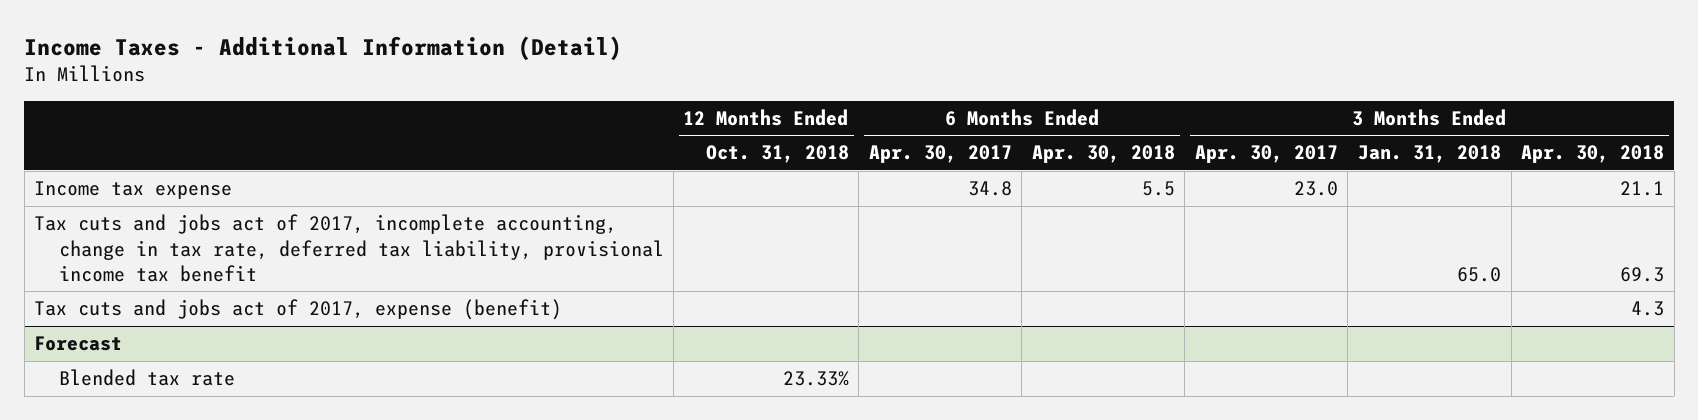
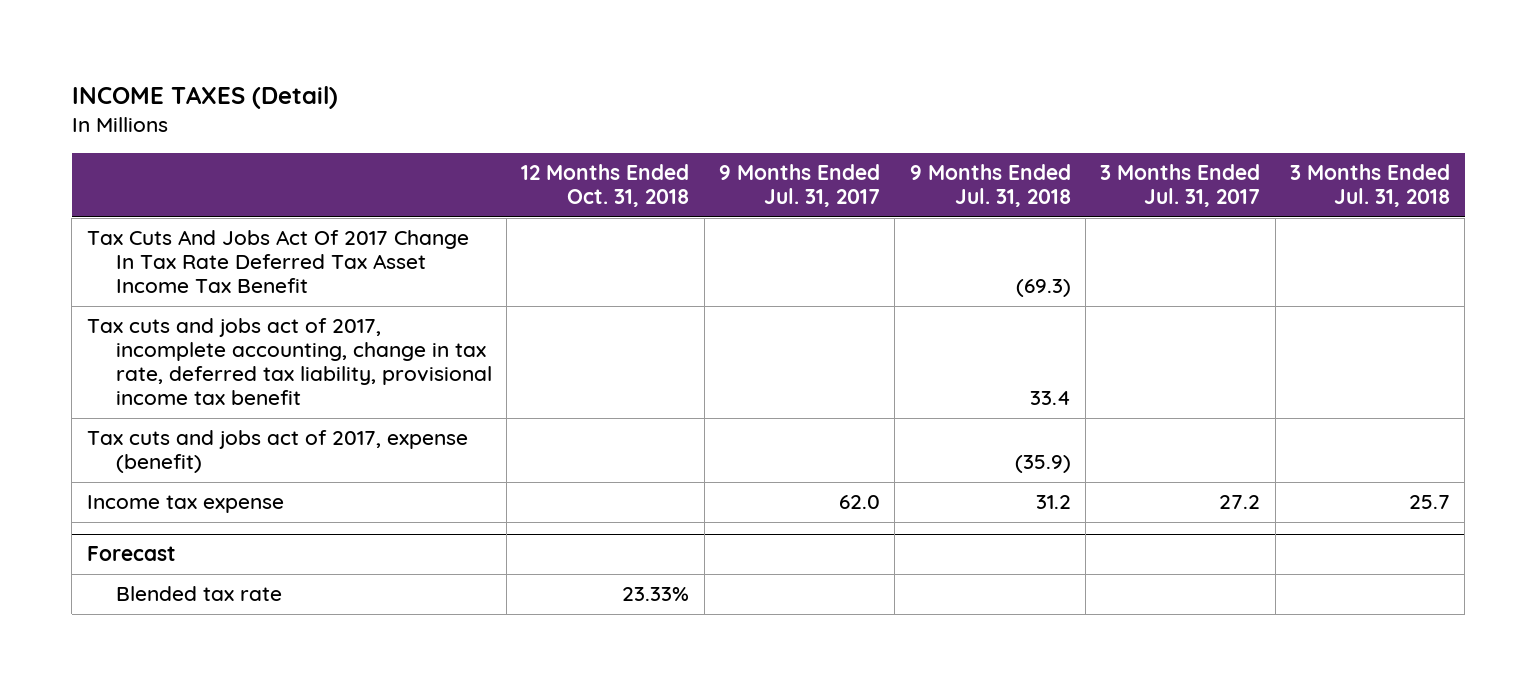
- Income Taxes - Additional Information (Detail)
+ INCOME TAXES (Detail)
- | 12 Months Ended Oct. 31, 2018 | 6 Months Ended Apr. 30, 2017 | 6 Months Ended Apr. 30, 2018 | 3 Months Ended Apr. 30, 2017 | 3 Months Ended Jan. 31, 2018 | 3 Months Ended Apr. 30, 2018
+ | 12 Months Ended Oct. 31, 2018 | 9 Months Ended Jul. 31, 2017 | 9 Months Ended Jul. 31, 2018 | 3 Months Ended Jul. 31, 2017 | 3 Months Ended Jul. 31, 2018
+ Tax Cuts And Jobs Act Of 2017 Change In Tax Rate Deferred Tax Asset Income Tax Benefit | | | (69.3) | |
moved down: Income tax expense | | 62.0 | 31.2 | 27.2 | 25.7

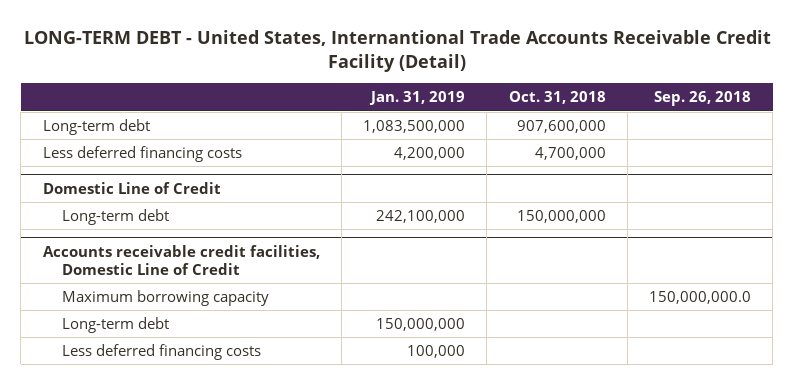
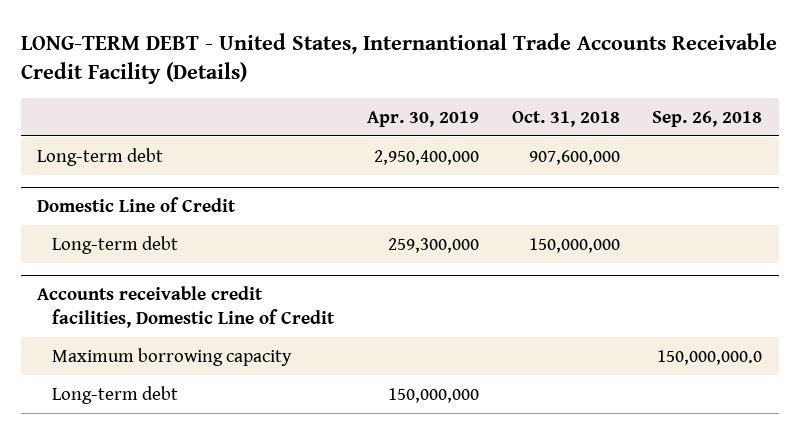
- LONG-TERM DEBT - United States, Internantional Trade Accounts Receivable Credit Facility (Detail)
+ LONG-TERM DEBT - United States, Internantional Trade Accounts Receivable Credit Facility (Details)
- | Jan. 31, 2019 | Oct. 31, 2018 | Sep. 26, 2018
+ | Apr. 30, 2019 | Oct. 31, 2018 | Sep. 26, 2018
- Less deferred financing costs | 4,200,000 | 4,700,000 |
@ Accounts receivable credit facilities, Domestic Line of Credit
- Less deferred financing costs | 100,000 | |

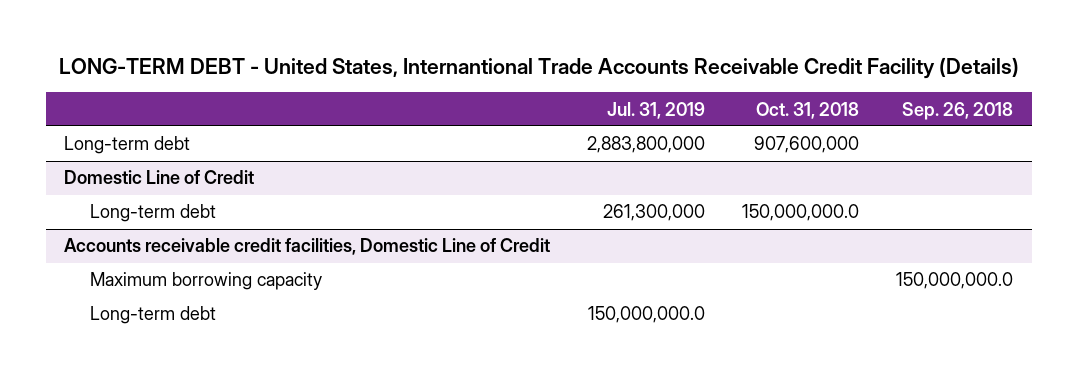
- | Apr. 30, 2019 | Oct. 31, 2018 | Sep. 26, 2018
+ | Jul. 31, 2019 | Oct. 31, 2018 | Sep. 26, 2018
@ Domestic Line of Credit
- Long-term debt | 259,300,000 | 150,000,000 |
+ Long-term debt | 261,300,000 | 150,000,000.0 |

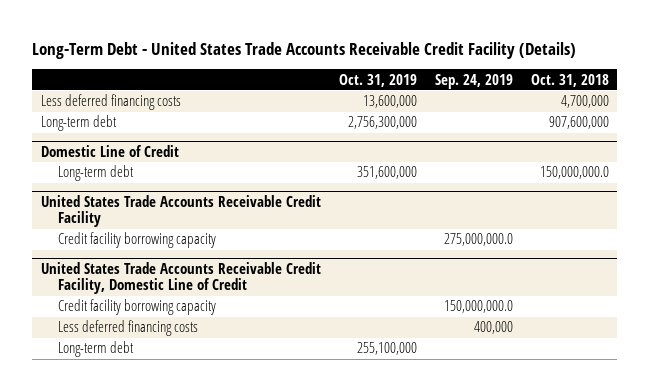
- LONG-TERM DEBT - United States, Internantional Trade Accounts Receivable Credit Facility (Details)
+ Long-Term Debt - United States Trade Accounts Receivable Credit Facility (Details)
- | Jul. 31, 2019 | Oct. 31, 2018 | Sep. 26, 2018
+ | Oct. 31, 2019 | Sep. 24, 2019 | Oct. 31, 2018
+ Less deferred financing costs | 13,600,000 | | 4,700,000
- Accounts receivable credit facilities, Domestic Line of Credit
- Maximum borrowing capacity | | | 150,000,000.0
+ United States Trade Accounts Receivable Credit Facility
+ Credit facility borrowing capacity | | 275,000,000.0 |
+ United States Trade Accounts Receivable Credit Facility, Domestic Line of Credit
+ Credit facility borrowing capacity | | 150,000,000.0 |
+ Less deferred financing costs | | 400,000 |

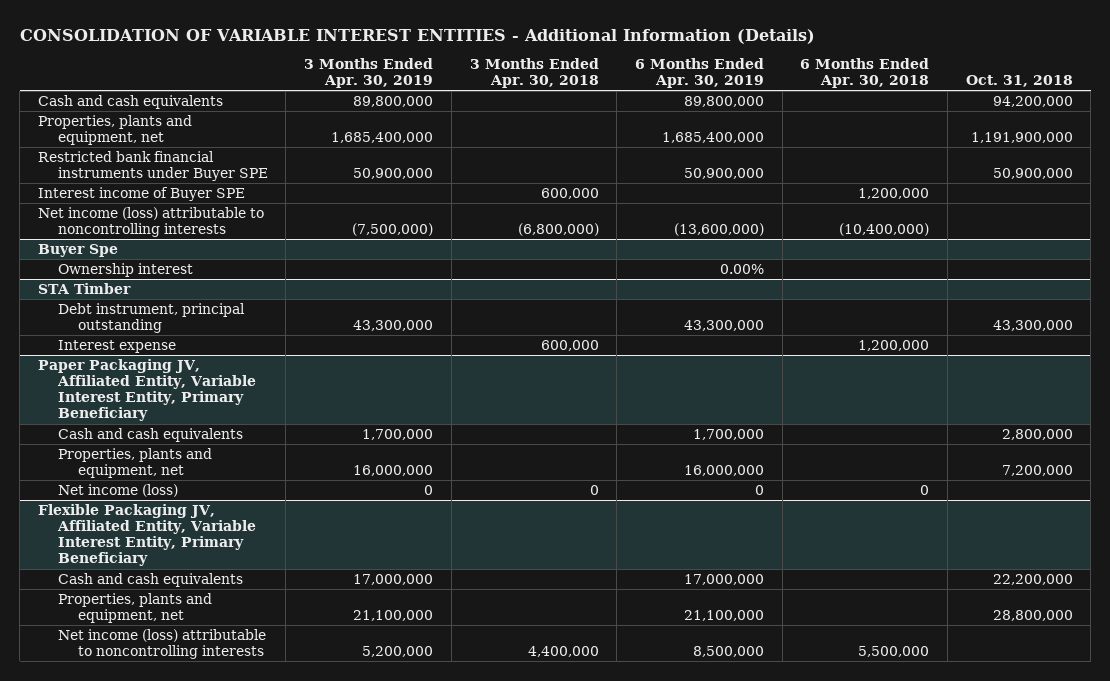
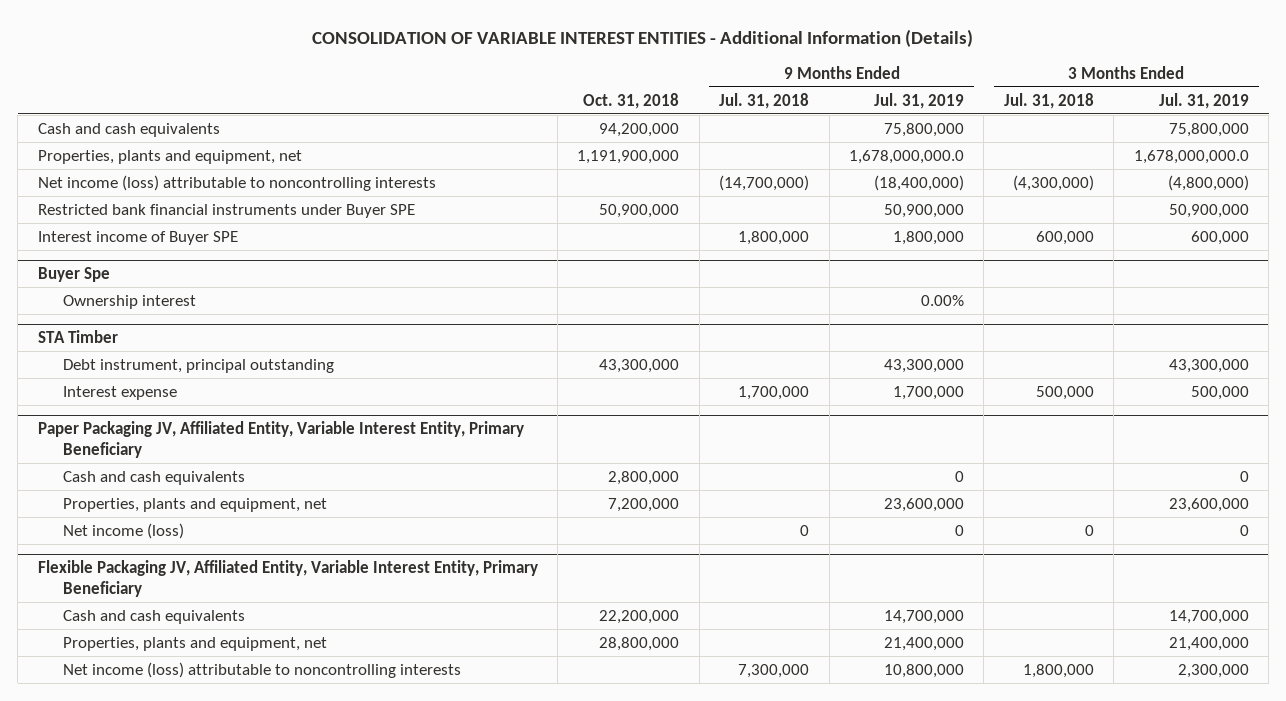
- | 3 Months Ended Apr. 30, 2019 | 3 Months Ended Apr. 30, 2018 | 6 Months Ended Apr. 30, 2019 | 6 Months Ended Apr. 30, 2018 | Oct. 31, 2018
+ | Oct. 31, 2018 | 9 Months Ended Jul. 31, 2018 | 9 Months Ended Jul. 31, 2019 | 3 Months Ended Jul. 31, 2018 | 3 Months Ended Jul. 31, 2019
moved up: Net income (loss) attributable to noncontrolling interests | | (14,700,000) | (18,400,000) | (4,300,000) | (4,800,000)

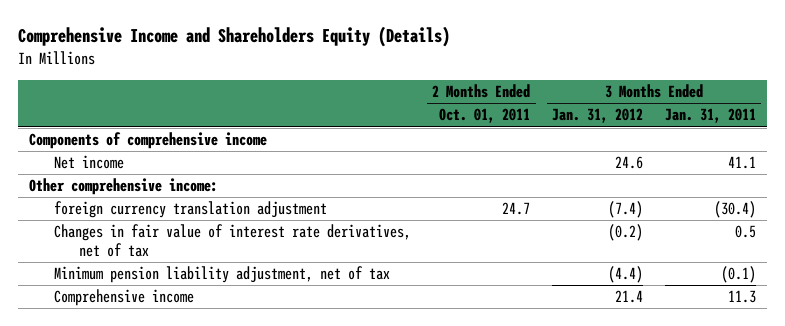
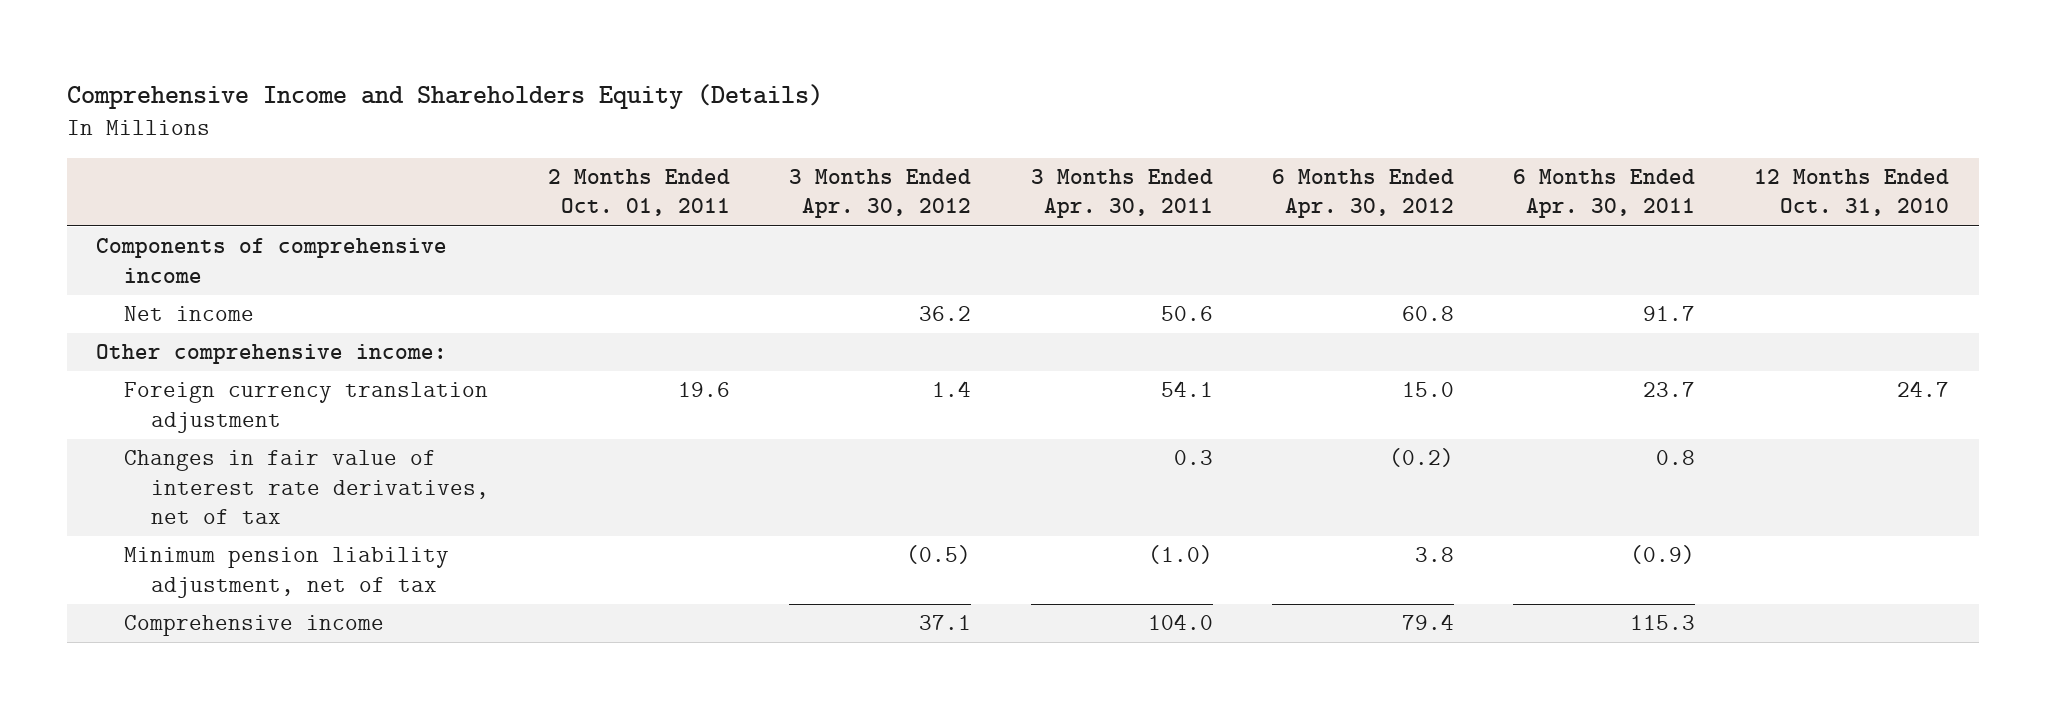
- | 2 Months Ended Oct. 01, 2011 | 3 Months Ended Jan. 31, 2012 | 3 Months Ended Jan. 31, 2011
+ | 2 Months Ended Oct. 01, 2011 | 3 Months Ended Apr. 30, 2012 | 3 Months Ended Apr. 30, 2011 | 6 Months Ended Apr. 30, 2012 | 6 Months Ended Apr. 30, 2011 | 12 Months Ended Oct. 31, 2010
- foreign currency translation adjustment | 24.7 | (7.4) | (30.4)
+ Foreign currency translation adjustment | 19.6 | 1.4 | 54.1 | 15.0 | 23.7 | 24.7

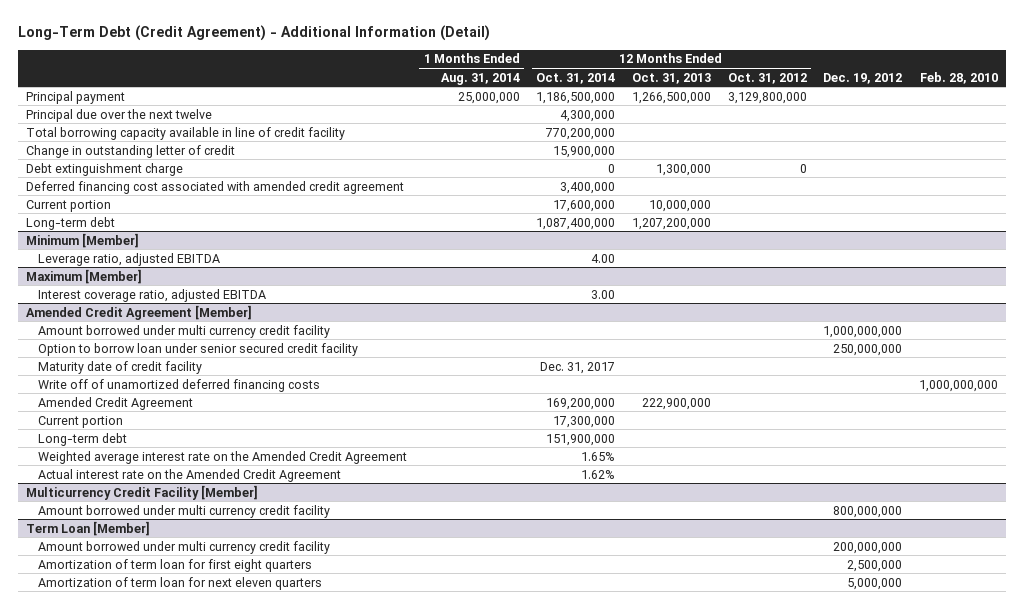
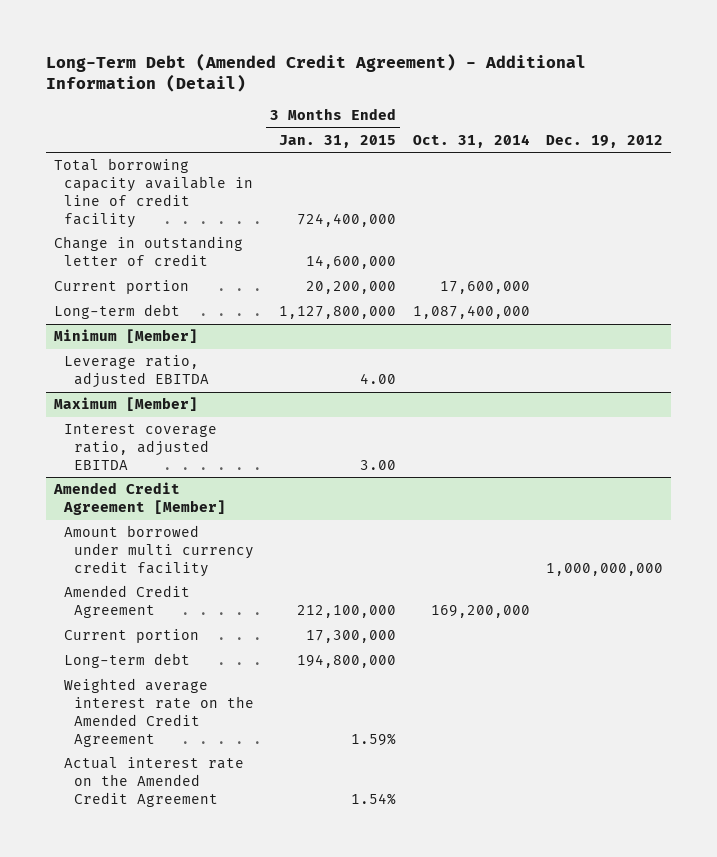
- Long-Term Debt (Credit Agreement) - Additional Information (Detail)
+ Long-Term Debt (Amended Credit Agreement) - Additional Information (Detail)
- | 1 Months Ended Aug. 31, 2014 | 12 Months Ended Oct. 31, 2014 | 12 Months Ended Oct. 31, 2013 | 12 Months Ended Oct. 31, 2012 | Dec. 19, 2012 | Feb. 28, 2010
+ | 3 Months Ended Jan. 31, 2015 | Oct. 31, 2014 | Dec. 19, 2012
- Principal payment | 25,000,000 | 1,186,500,000 | 1,266,500,000 | 3,129,800,000 | |
- Principal due over the next twelve | | 4,300,000 | | | |
- Debt extinguishment charge | | 0 | 1,300,000 | 0 | |
- Deferred financing cost associated with amended credit agreement | | 3,400,000 | | | |
@ Amended Credit Agreement [Member]
- Option to borrow loan under senior secured credit facility | | | | | 250,000,000 |
- Maturity date of credit facility | | Dec. 31, 2017 | | | |
- Write off of unamortized deferred financing costs | | | | | | 1,000,000,000
- Multicurrency Credit Facility [Member]
- Amount borrowed under multi currency credit facility | | | | | 800,000,000 |
- Term Loan [Member]
- Amount borrowed under multi currency credit facility | | | | | 200,000,000 |
- Amortization of term loan for first eight quarters | | | | | 2,500,000 |
- Amortization of term loan for next eleven quarters | | | | | 5,000,000 |

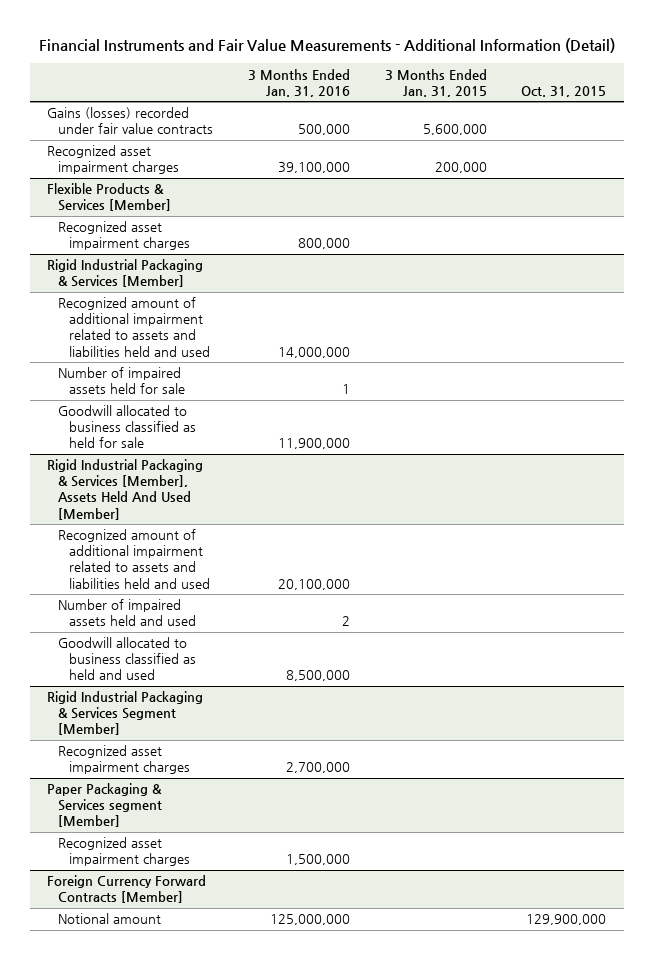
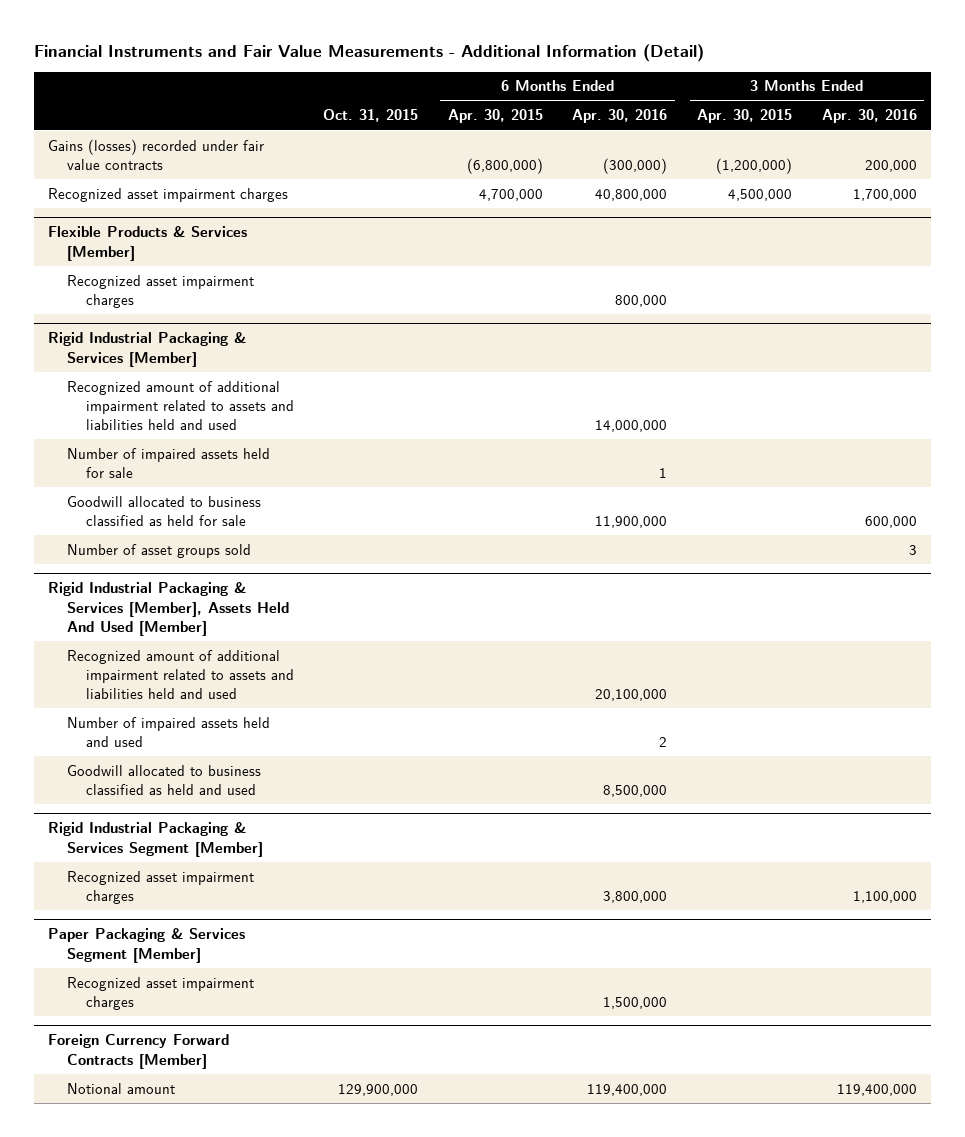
- | 3 Months Ended Jan. 31, 2016 | 3 Months Ended Jan. 31, 2015 | Oct. 31, 2015
+ | Oct. 31, 2015 | 6 Months Ended Apr. 30, 2015 | 6 Months Ended Apr. 30, 2016 | 3 Months Ended Apr. 30, 2015 | 3 Months Ended Apr. 30, 2016
@ Rigid Industrial Packaging & Services [Member]
+ Number of asset groups sold | | | | | 3
- Paper Packaging & Services segment [Member]
+ Paper Packaging & Services Segment [Member]

